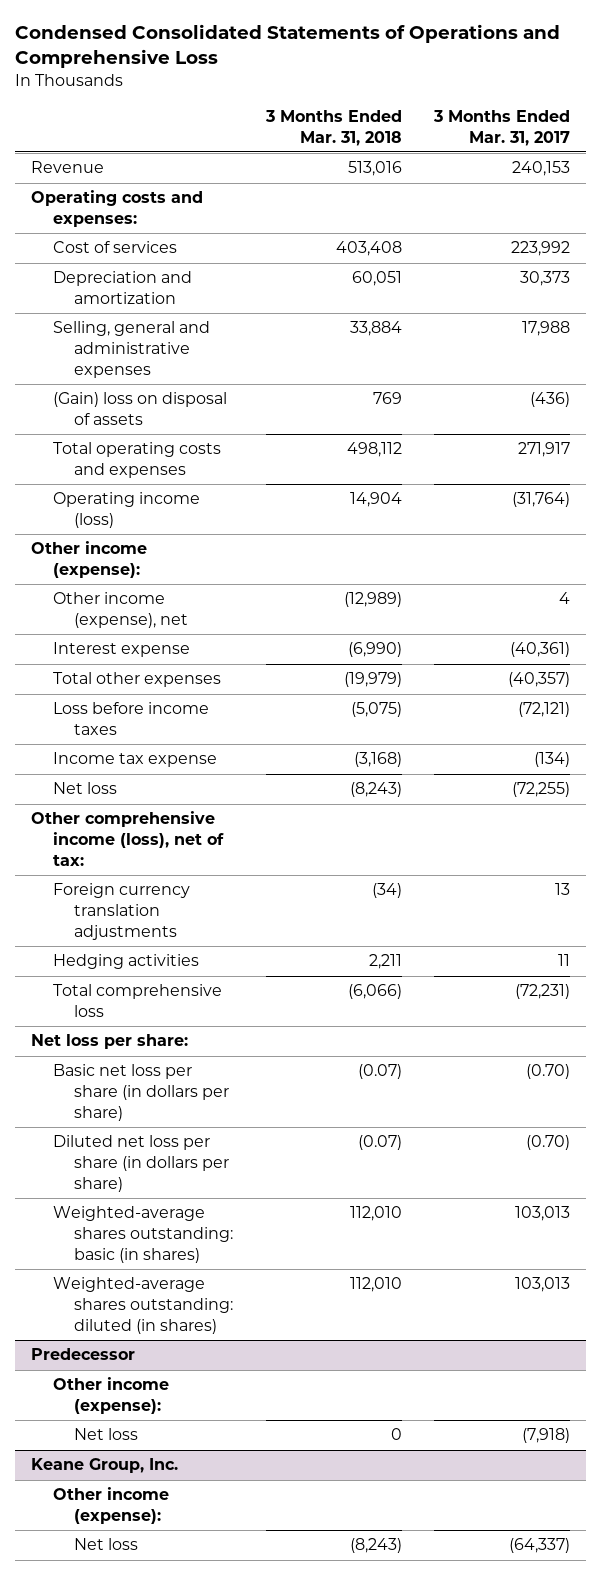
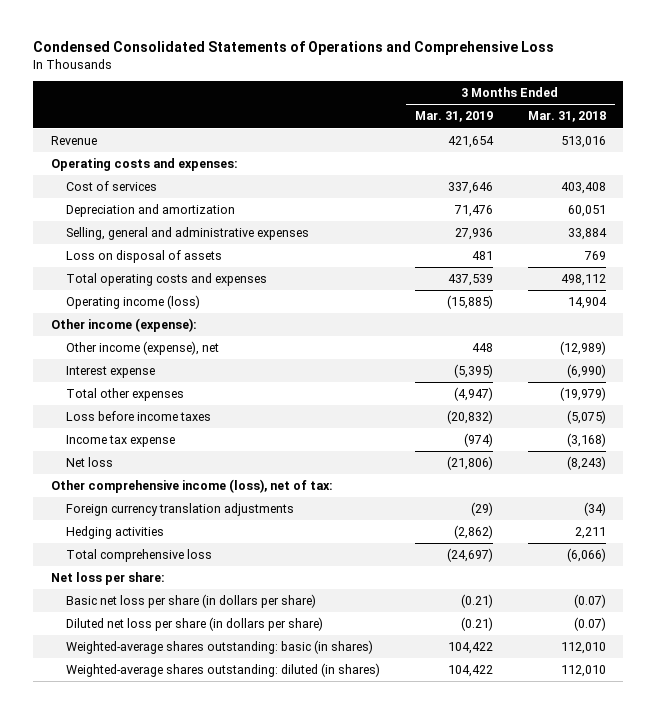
- | 3 Months Ended Mar. 31, 2018 | 3 Months Ended Mar. 31, 2017
+ | 3 Months Ended Mar. 31, 2019 | 3 Months Ended Mar. 31, 2018
- (Gain) loss on disposal of assets | 769 | (436)
+ Loss on disposal of assets | 481 | 769
- Predecessor
- Other income (expense):
- Net loss | 0 | (7,918)
- Keane Group, Inc.
- Other income (expense):
- Net loss | (8,243) | (64,337)

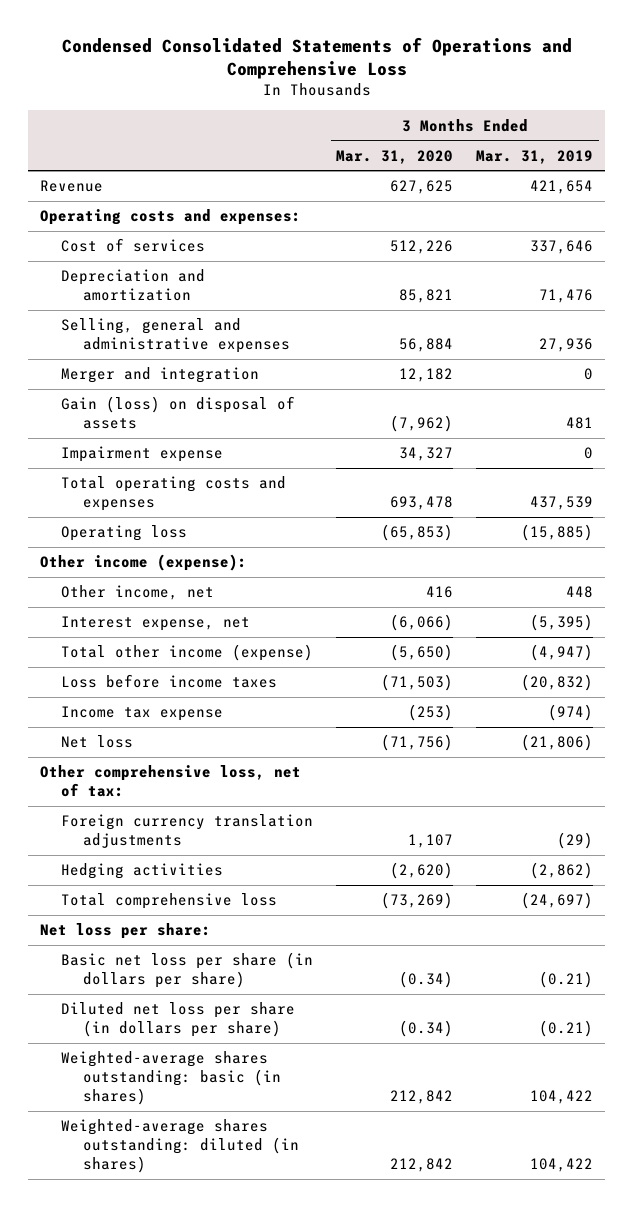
- | 3 Months Ended Mar. 31, 2019 | 3 Months Ended Mar. 31, 2018
+ | 3 Months Ended Mar. 31, 2020 | 3 Months Ended Mar. 31, 2019
- Loss on disposal of assets | 481 | 769
+ Merger and integration | 12,182 | 0
+ Gain (loss) on disposal of assets | (7,962) | 481
+ Impairment expense | 34,327 | 0
- Operating income (loss) | (15,885) | 14,904
+ Operating loss | (65,853) | (15,885)
- Other income (expense), net | 448 | (12,989)
- Interest expense | (5,395) | (6,990)
- Total other expenses | (4,947) | (19,979)
+ Other income, net | 416 | 448
+ Interest expense, net | (6,066) | (5,395)
+ Total other income (expense) | (5,650) | (4,947)
- Other comprehensive income (loss), net of tax:
+ Other comprehensive loss, net of tax:

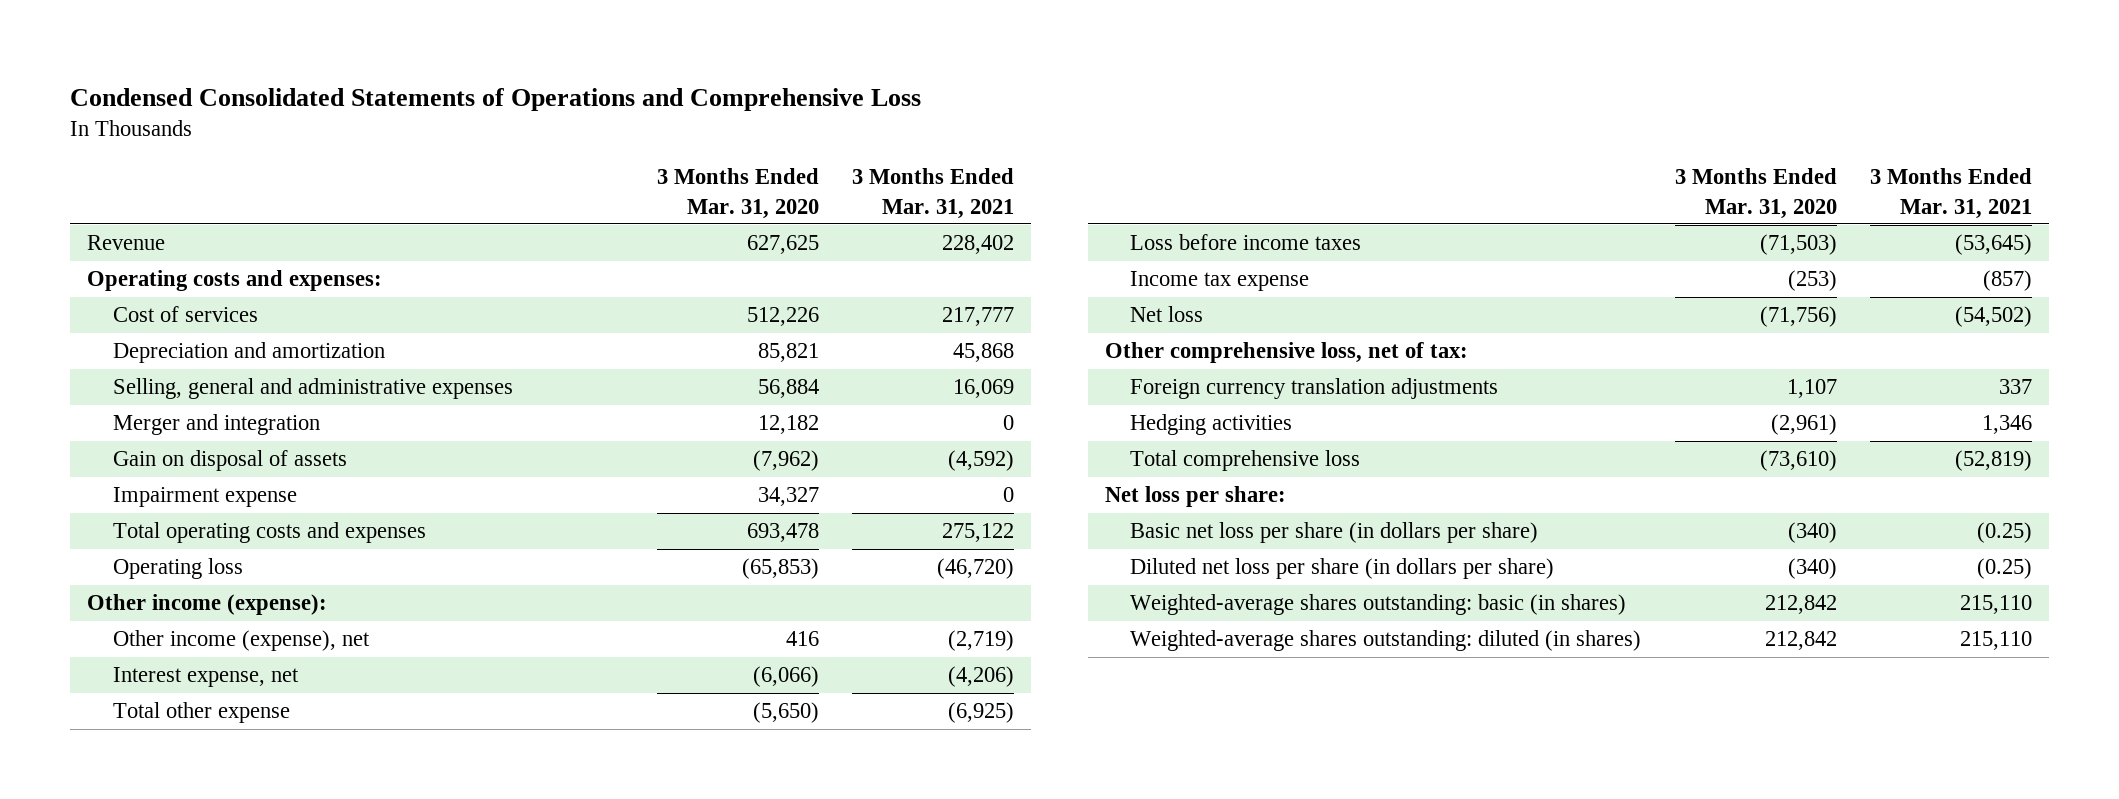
- | 3 Months Ended Mar. 31, 2020 | 3 Months Ended Mar. 31, 2019
+ | 3 Months Ended Mar. 31, 2020 | 3 Months Ended Mar. 31, 2021
- Gain (loss) on disposal of assets | (7,962) | 481
+ Gain on disposal of assets | (7,962) | (4,592)
- Other income, net | 416 | 448
+ Other income (expense), net | 416 | (2,719)
- Total other income (expense) | (5,650) | (4,947)
+ Total other expense | (5,650) | (6,925)
- Hedging activities | (2,620) | (2,862)
- Total comprehensive loss | (73,269) | (24,697)
+ Hedging activities | (2,961) | 1,346
+ Total comprehensive loss | (73,610) | (52,819)
- Basic net loss per share (in dollars per share) | (0.34) | (0.21)
- Diluted net loss per share (in dollars per share) | (0.34) | (0.21)
+ Basic net loss per share (in dollars per share) | (340) | (0.25)
+ Diluted net loss per share (in dollars per share) | (340) | (0.25)

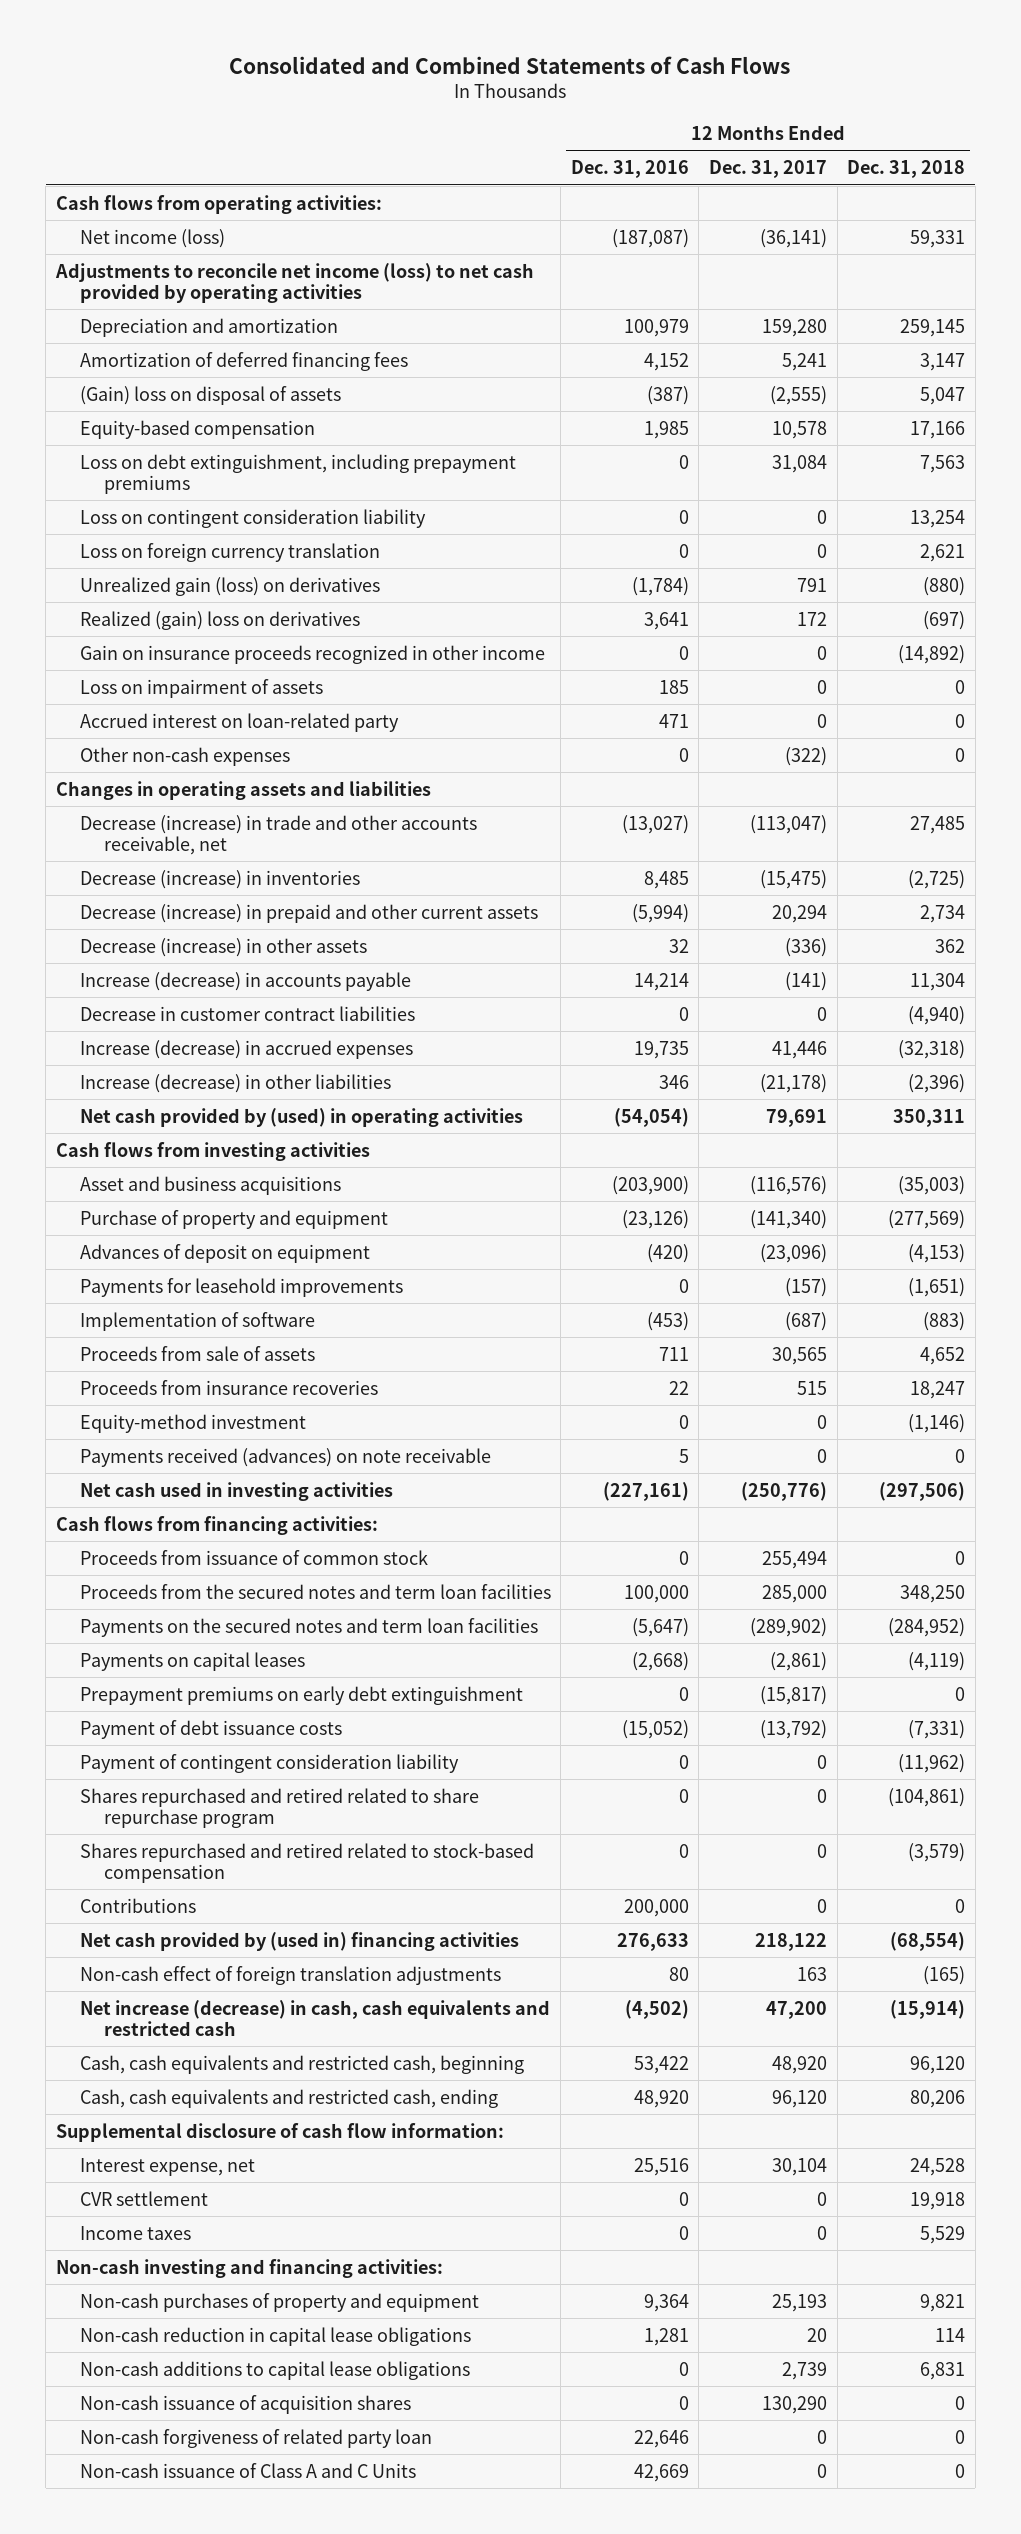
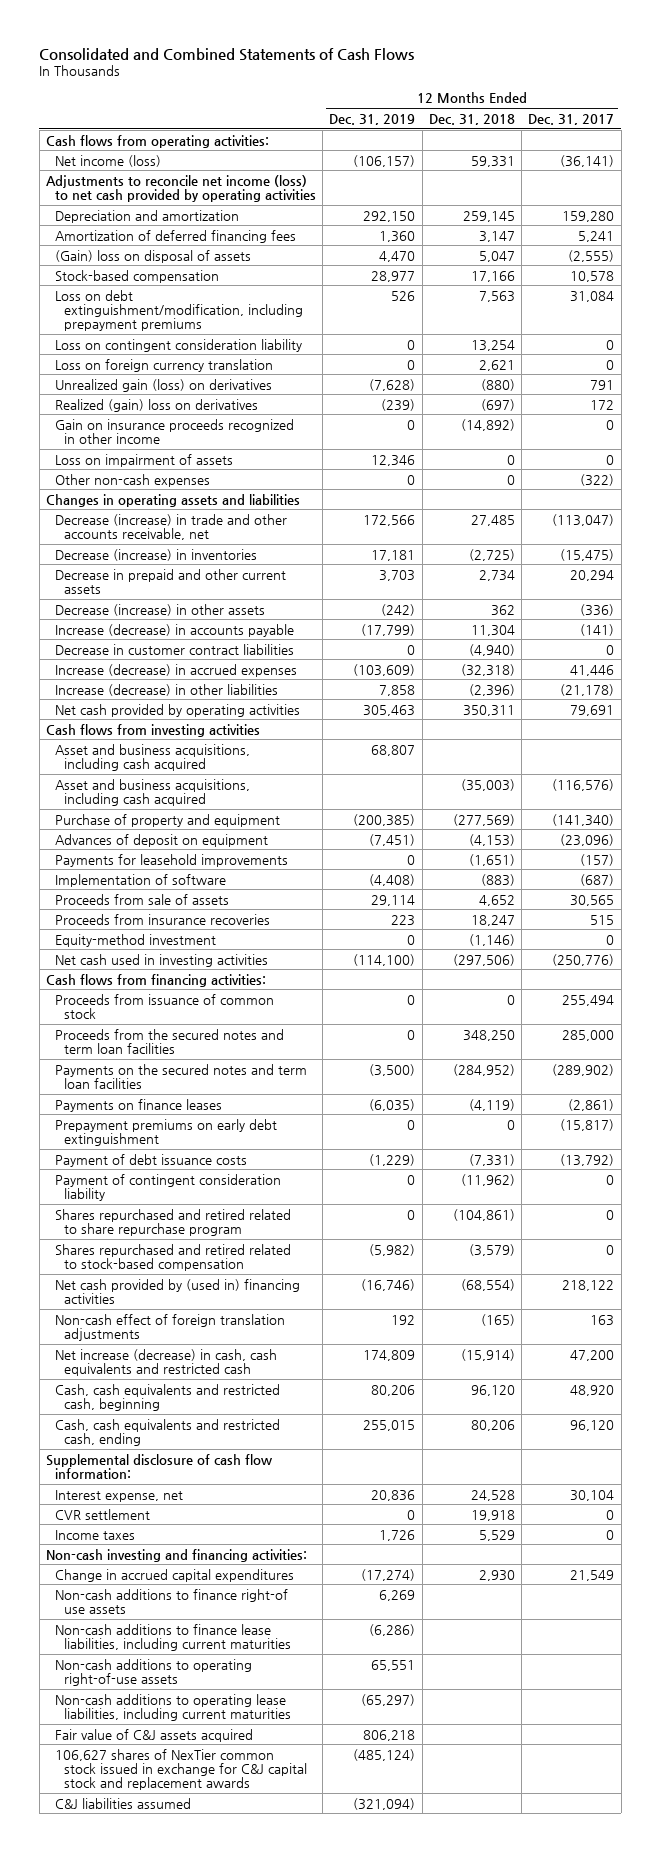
- | 12 Months Ended Dec. 31, 2016 | 12 Months Ended Dec. 31, 2017 | 12 Months Ended Dec. 31, 2018
+ | 12 Months Ended Dec. 31, 2019 | 12 Months Ended Dec. 31, 2018 | 12 Months Ended Dec. 31, 2017
- Equity-based compensation | 1,985 | 10,578 | 17,166
- Loss on debt extinguishment, including prepayment premiums | 0 | 31,084 | 7,563
+ Stock-based compensation | 28,977 | 17,166 | 10,578
+ Loss on debt extinguishment/modification, including prepayment premiums | 526 | 7,563 | 31,084
- Accrued interest on loan-related party | 471 | 0 | 0
- Decrease (increase) in prepaid and other current assets | (5,994) | 20,294 | 2,734
+ Decrease in prepaid and other current assets | 3,703 | 2,734 | 20,294
- Net cash provided by (used) in operating activities | (54,054) | 79,691 | 350,311
+ Net cash provided by operating activities | 305,463 | 350,311 | 79,691
- Asset and business acquisitions | (203,900) | (116,576) | (35,003)
+ Asset and business acquisitions, including cash acquired | 68,807 | |
+ Asset and business acquisitions, including cash acquired | | (35,003) | (116,576)
- Payments received (advances) on note receivable | 5 | 0 | 0
- Payments on capital leases | (2,668) | (2,861) | (4,119)
+ Payments on finance leases | (6,035) | (4,119) | (2,861)
- Contributions | 200,000 | 0 | 0
- Non-cash purchases of property and equipment | 9,364 | 25,193 | 9,821
- Non-cash reduction in capital lease obligations | 1,281 | 20 | 114
- Non-cash additions to capital lease obligations | 0 | 2,739 | 6,831
- Non-cash issuance of acquisition shares | 0 | 130,290 | 0
- Non-cash forgiveness of related party loan | 22,646 | 0 | 0
- Non-cash issuance of Class A and C Units | 42,669 | 0 | 0
+ Change in accrued capital expenditures | (17,274) | 2,930 | 21,549
+ Non-cash additions to finance right-of use assets | 6,269 | |
+ Non-cash additions to finance lease liabilities, including current maturities | (6,286) | |
+ Non-cash additions to operating right-of-use assets | 65,551 | |
+ Non-cash additions to operating lease liabilities, including current maturities | (65,297) | |
+ Fair value of C&J assets acquired | 806,218 | |
+ 106,627 shares of NexTier common stock issued in exchange for C&J capital stock and replacement awards | (485,124) | |
+ C&J liabilities assumed | (321,094) | |

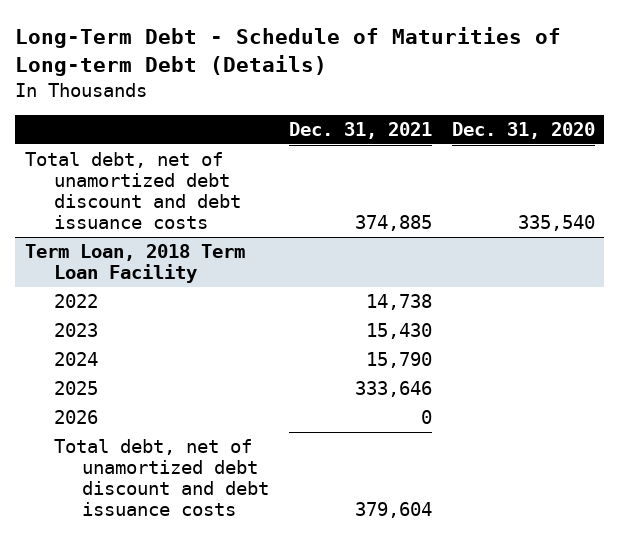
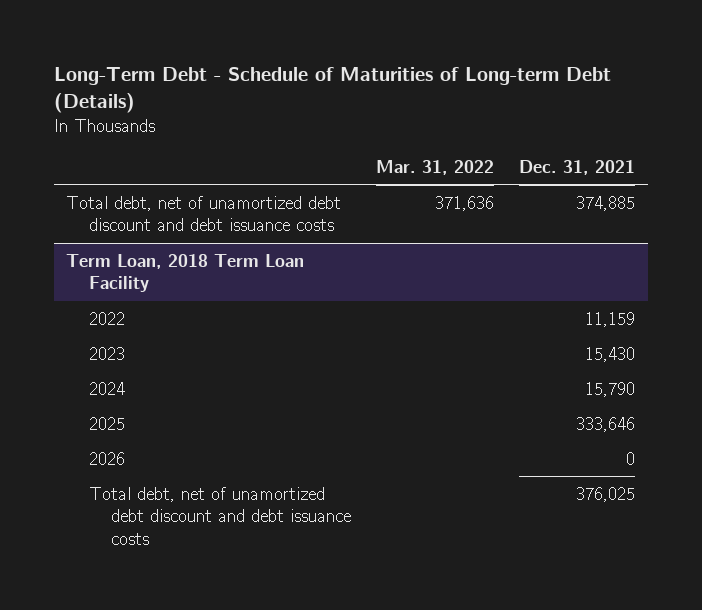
- | Dec. 31, 2021 | Dec. 31, 2020
+ | Mar. 31, 2022 | Dec. 31, 2021
@ Term Loan, 2018 Term Loan Facility
- 2022 | 14,738 |
+ 2022 | | 11,159
- Total debt, net of unamortized debt discount and debt issuance costs | 379,604 |
+ Total debt, net of unamortized debt discount and debt issuance costs | | 376,025

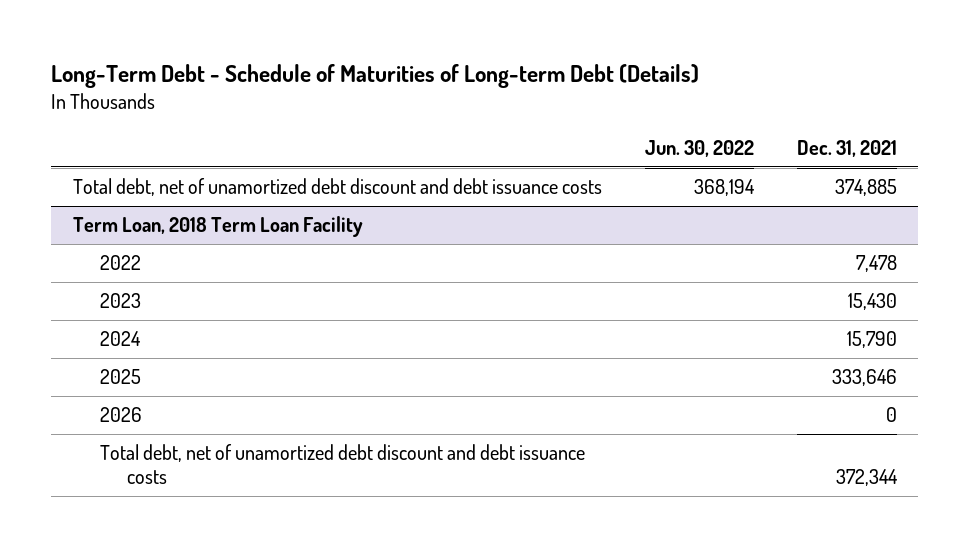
- | Mar. 31, 2022 | Dec. 31, 2021
+ | Jun. 30, 2022 | Dec. 31, 2021
@ Term Loan, 2018 Term Loan Facility
- 2022 | | 11,159
+ 2022 | | 7,478
- Total debt, net of unamortized debt discount and debt issuance costs | | 376,025
+ Total debt, net of unamortized debt discount and debt issuance costs | | 372,344

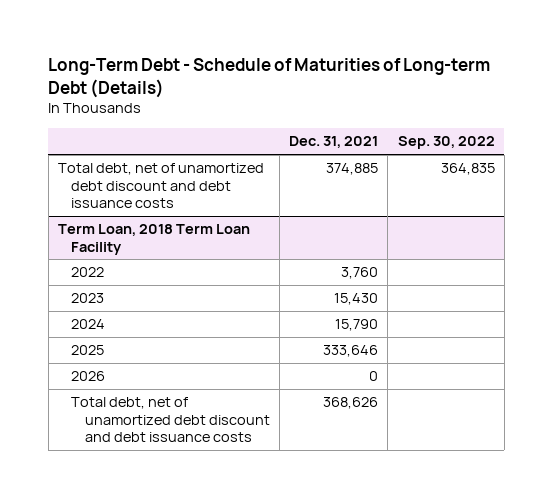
- | Jun. 30, 2022 | Dec. 31, 2021
+ | Dec. 31, 2021 | Sep. 30, 2022
@ Term Loan, 2018 Term Loan Facility
- 2022 | | 7,478
+ 2022 | 3,760 |
- Total debt, net of unamortized debt discount and debt issuance costs | | 372,344
+ Total debt, net of unamortized debt discount and debt issuance costs | 368,626 |

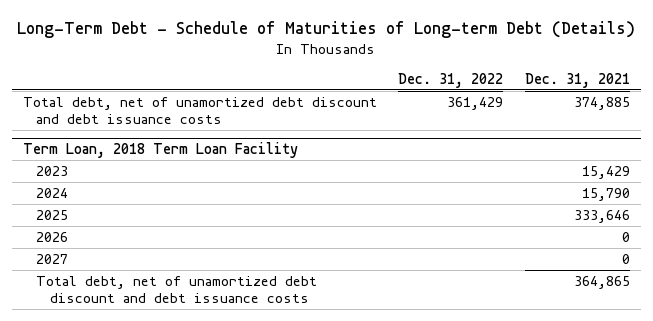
- | Dec. 31, 2021 | Sep. 30, 2022
+ | Dec. 31, 2022 | Dec. 31, 2021
@ Term Loan, 2018 Term Loan Facility
- 2022 | 3,760 |
- 2023 | 15,430 |
+ 2023 | | 15,429
- Total debt, net of unamortized debt discount and debt issuance costs | 368,626 |
+ 2027 | | 0
+ Total debt, net of unamortized debt discount and debt issuance costs | | 364,865

